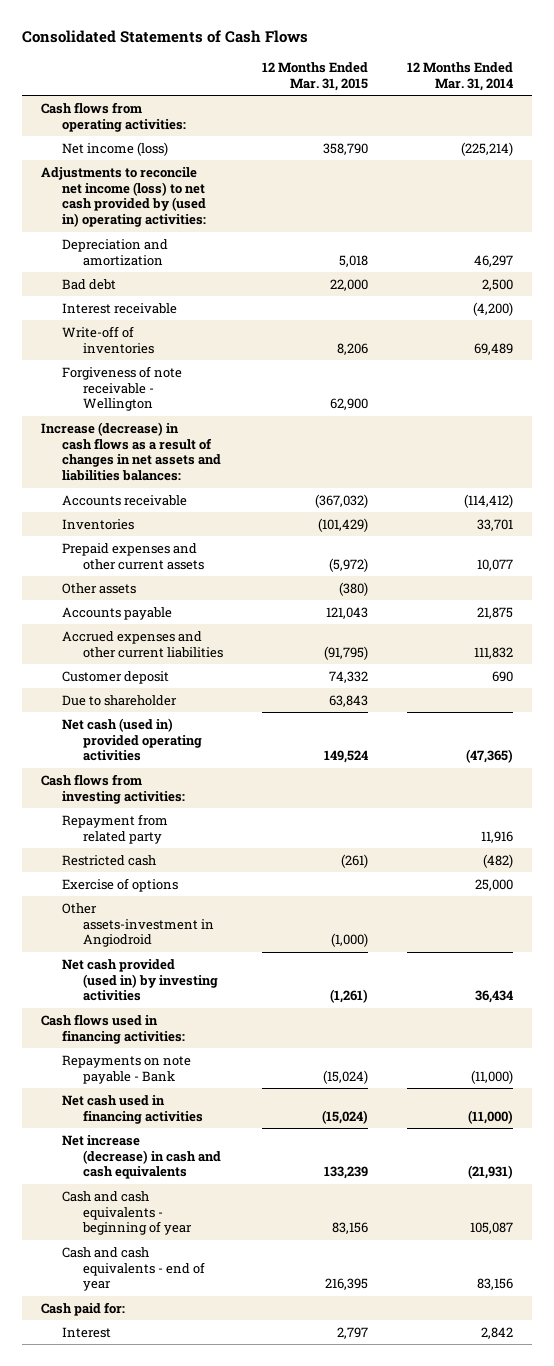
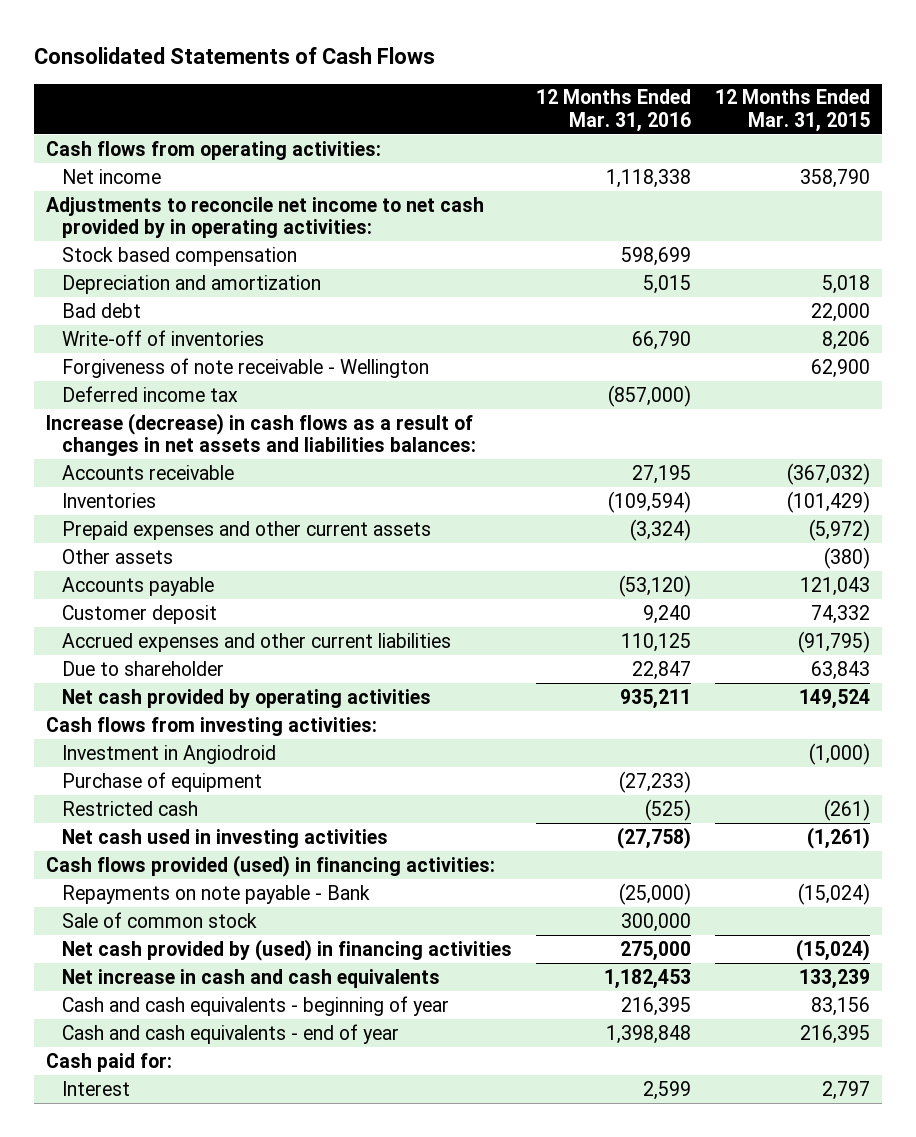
- | 12 Months Ended Mar. 31, 2015 | 12 Months Ended Mar. 31, 2014
+ | 12 Months Ended Mar. 31, 2016 | 12 Months Ended Mar. 31, 2015
- Net income (loss) | 358,790 | (225,214)
- Adjustments to reconcile net income (loss) to net cash provided by (used in) operating activities:
+ Net income | 1,118,338 | 358,790
+ Adjustments to reconcile net income to net cash provided by in operating activities:
+ Stock based compensation | 598,699 |
- Interest receivable | | (4,200)
+ Deferred income tax | (857,000) |
moved down: Accrued expenses and other current liabilities | 110,125 | (91,795)
- Net cash (used in) provided operating activities | 149,524 | (47,365)
+ Net cash provided by operating activities | 935,211 | 149,524
- Repayment from related party | | 11,916
+ Investment in Angiodroid | | (1,000)
+ Purchase of equipment | (27,233) |
- Exercise of options | | 25,000
- Other assets-investment in Angiodroid | (1,000) |
- Net cash provided (used in) by investing activities | (1,261) | 36,434
- Cash flows used in financing activities:
+ Net cash used in investing activities | (27,758) | (1,261)
+ Cash flows provided (used) in financing activities:
- Net cash used in financing activities | (15,024) | (11,000)
- Net increase (decrease) in cash and cash equivalents | 133,239 | (21,931)
+ Sale of common stock | 300,000 |
+ Net cash provided by (used) in financing activities | 275,000 | (15,024)
+ Net increase in cash and cash equivalents | 1,182,453 | 133,239

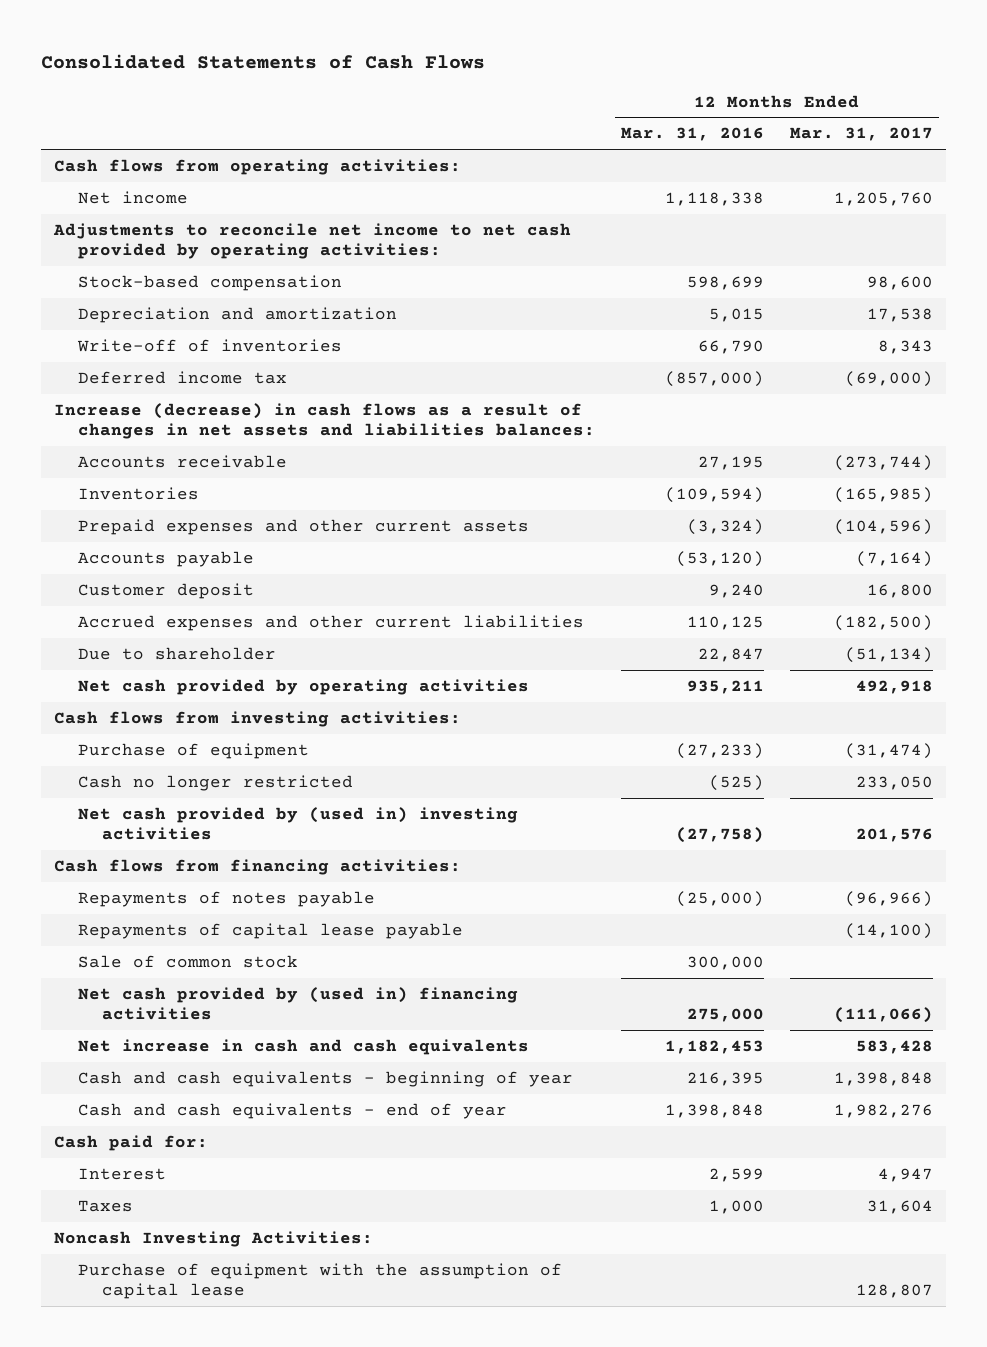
- | 12 Months Ended Mar. 31, 2016 | 12 Months Ended Mar. 31, 2015
+ | 12 Months Ended Mar. 31, 2016 | 12 Months Ended Mar. 31, 2017
- Adjustments to reconcile net income to net cash provided by in operating activities:
- Stock based compensation | 598,699 |
+ Adjustments to reconcile net income to net cash provided by operating activities:
+ Stock-based compensation | 598,699 | 98,600
- Bad debt | | 22,000
- Forgiveness of note receivable - Wellington | | 62,900
- Other assets | | (380)
- Investment in Angiodroid | | (1,000)
- Restricted cash | (525) | (261)
- Net cash used in investing activities | (27,758) | (1,261)
- Cash flows provided (used) in financing activities:
- Repayments on note payable - Bank | (25,000) | (15,024)
+ Cash no longer restricted | (525) | 233,050
+ Net cash provided by (used in) investing activities | (27,758) | 201,576
+ Cash flows from financing activities:
+ Repayments of notes payable | (25,000) | (96,966)
+ Repayments of capital lease payable | | (14,100)
- Net cash provided by (used) in financing activities | 275,000 | (15,024)
+ Net cash provided by (used in) financing activities | 275,000 | (111,066)
+ Taxes | 1,000 | 31,604
+ Noncash Investing Activities:
+ Purchase of equipment with the assumption of capital lease | | 128,807

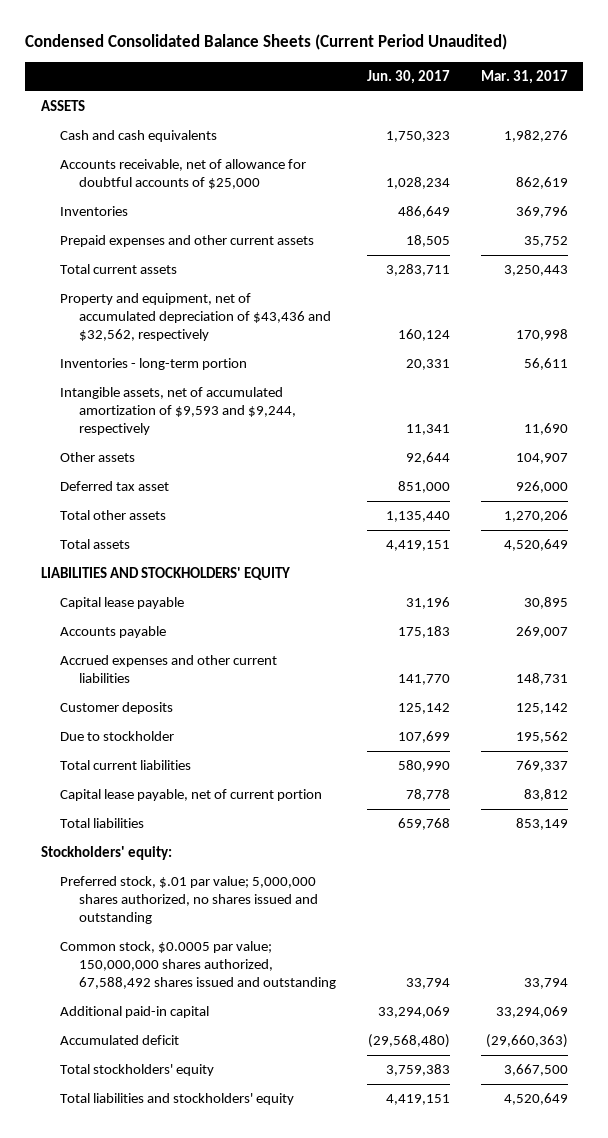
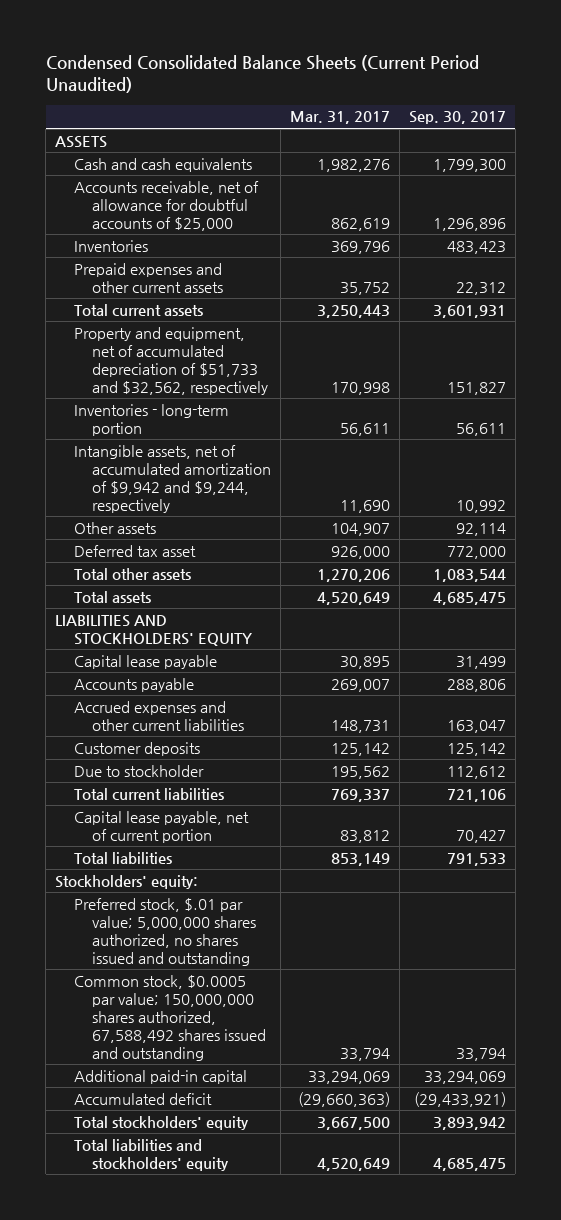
- | Jun. 30, 2017 | Mar. 31, 2017
+ | Mar. 31, 2017 | Sep. 30, 2017
- Property and equipment, net of accumulated depreciation of $43,436 and $32,562, respectively | 160,124 | 170,998
+ Property and equipment, net of accumulated depreciation of $51,733 and $32,562, respectively | 170,998 | 151,827
- Intangible assets, net of accumulated amortization of $9,593 and $9,244, respectively | 11,341 | 11,690
+ Intangible assets, net of accumulated amortization of $9,942 and $9,244, respectively | 11,690 | 10,992

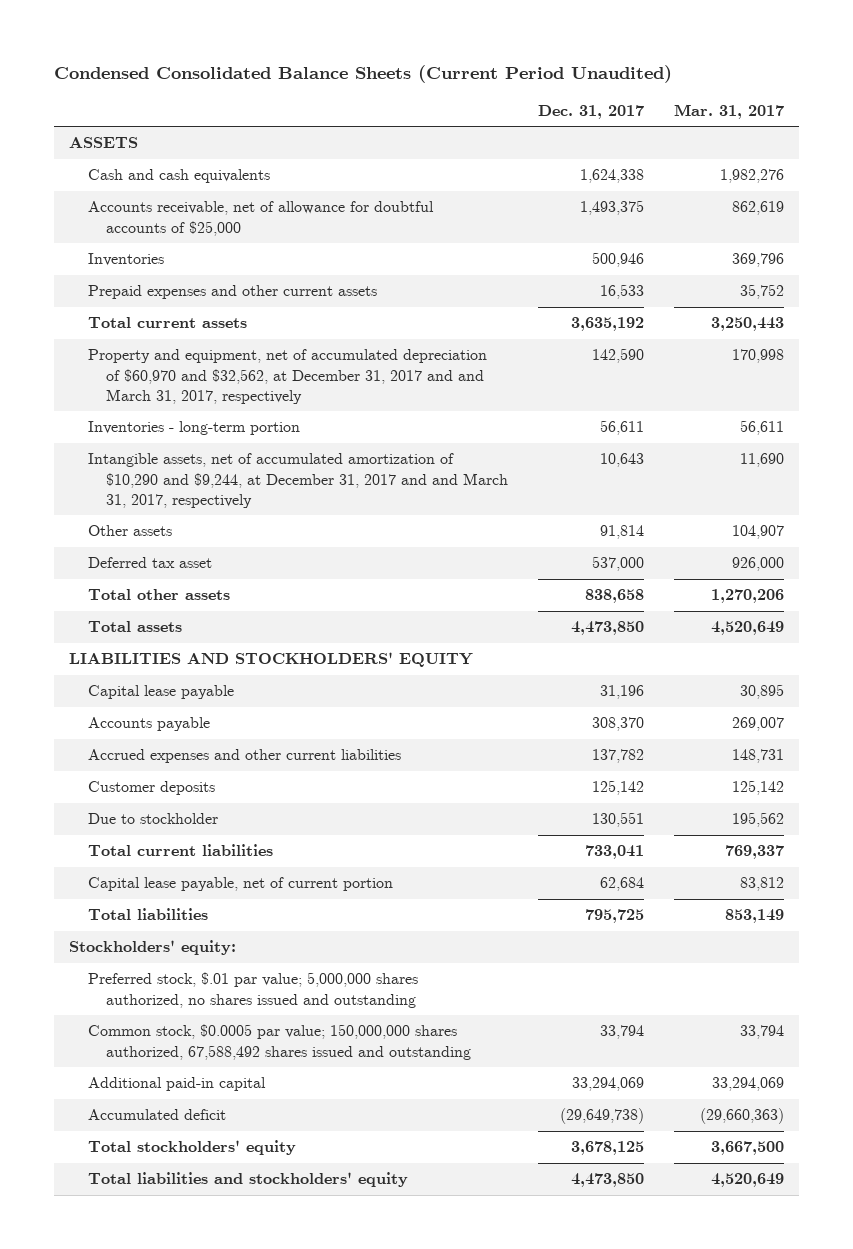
- | Mar. 31, 2017 | Sep. 30, 2017
+ | Dec. 31, 2017 | Mar. 31, 2017
- Property and equipment, net of accumulated depreciation of $51,733 and $32,562, respectively | 170,998 | 151,827
+ Property and equipment, net of accumulated depreciation of $60,970 and $32,562, at December 31, 2017 and and March 31, 2017, respectively | 142,590 | 170,998
- Intangible assets, net of accumulated amortization of $9,942 and $9,244, respectively | 11,690 | 10,992
+ Intangible assets, net of accumulated amortization of $10,290 and $9,244, at December 31, 2017 and and March 31, 2017, respectively | 10,643 | 11,690

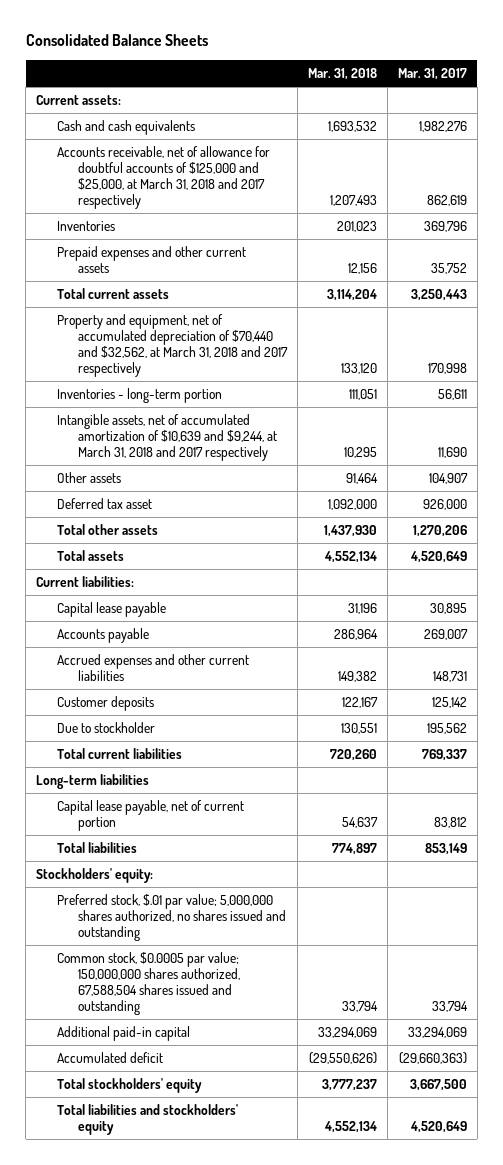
- Condensed Consolidated Balance Sheets (Current Period Unaudited)
+ Consolidated Balance Sheets
- | Dec. 31, 2017 | Mar. 31, 2017
+ | Mar. 31, 2018 | Mar. 31, 2017
- ASSETS
+ Current assets:
- Accounts receivable, net of allowance for doubtful accounts of $25,000 | 1,493,375 | 862,619
+ Accounts receivable, net of allowance for doubtful accounts of $125,000 and $25,000, at March 31, 2018 and 2017 respectively | 1,207,493 | 862,619
- Property and equipment, net of accumulated depreciation of $60,970 and $32,562, at December 31, 2017 and and March 31, 2017, respectively | 142,590 | 170,998
+ Property and equipment, net of accumulated depreciation of $70,440 and $32,562, at March 31, 2018 and 2017 respectively | 133,120 | 170,998
- Intangible assets, net of accumulated amortization of $10,290 and $9,244, at December 31, 2017 and and March 31, 2017, respectively | 10,643 | 11,690
+ Intangible assets, net of accumulated amortization of $10,639 and $9,244, at March 31, 2018 and 2017 respectively | 10,295 | 11,690
- LIABILITIES AND STOCKHOLDERS' EQUITY
+ Current liabilities:
+ Long-term liabilities
- Common stock, $0.0005 par value; 150,000,000 shares authorized, 67,588,492 shares issued and outstanding | 33,794 | 33,794
+ Common stock, $0.0005 par value; 150,000,000 shares authorized, 67,588,504 shares issued and outstanding | 33,794 | 33,794

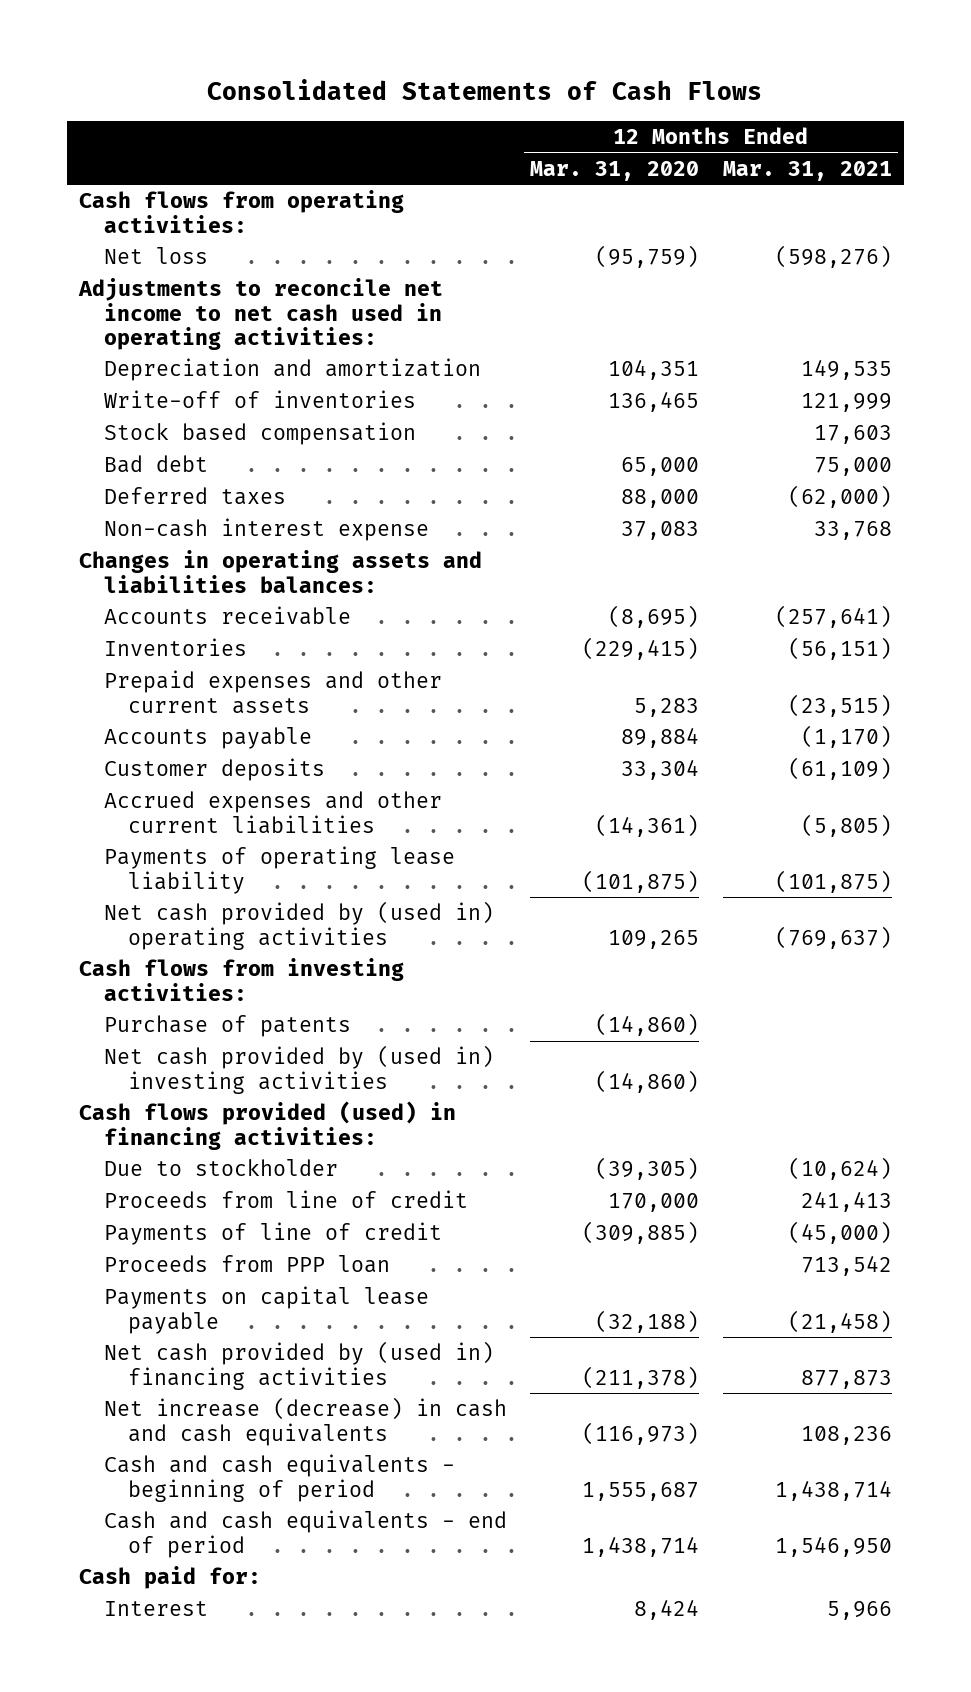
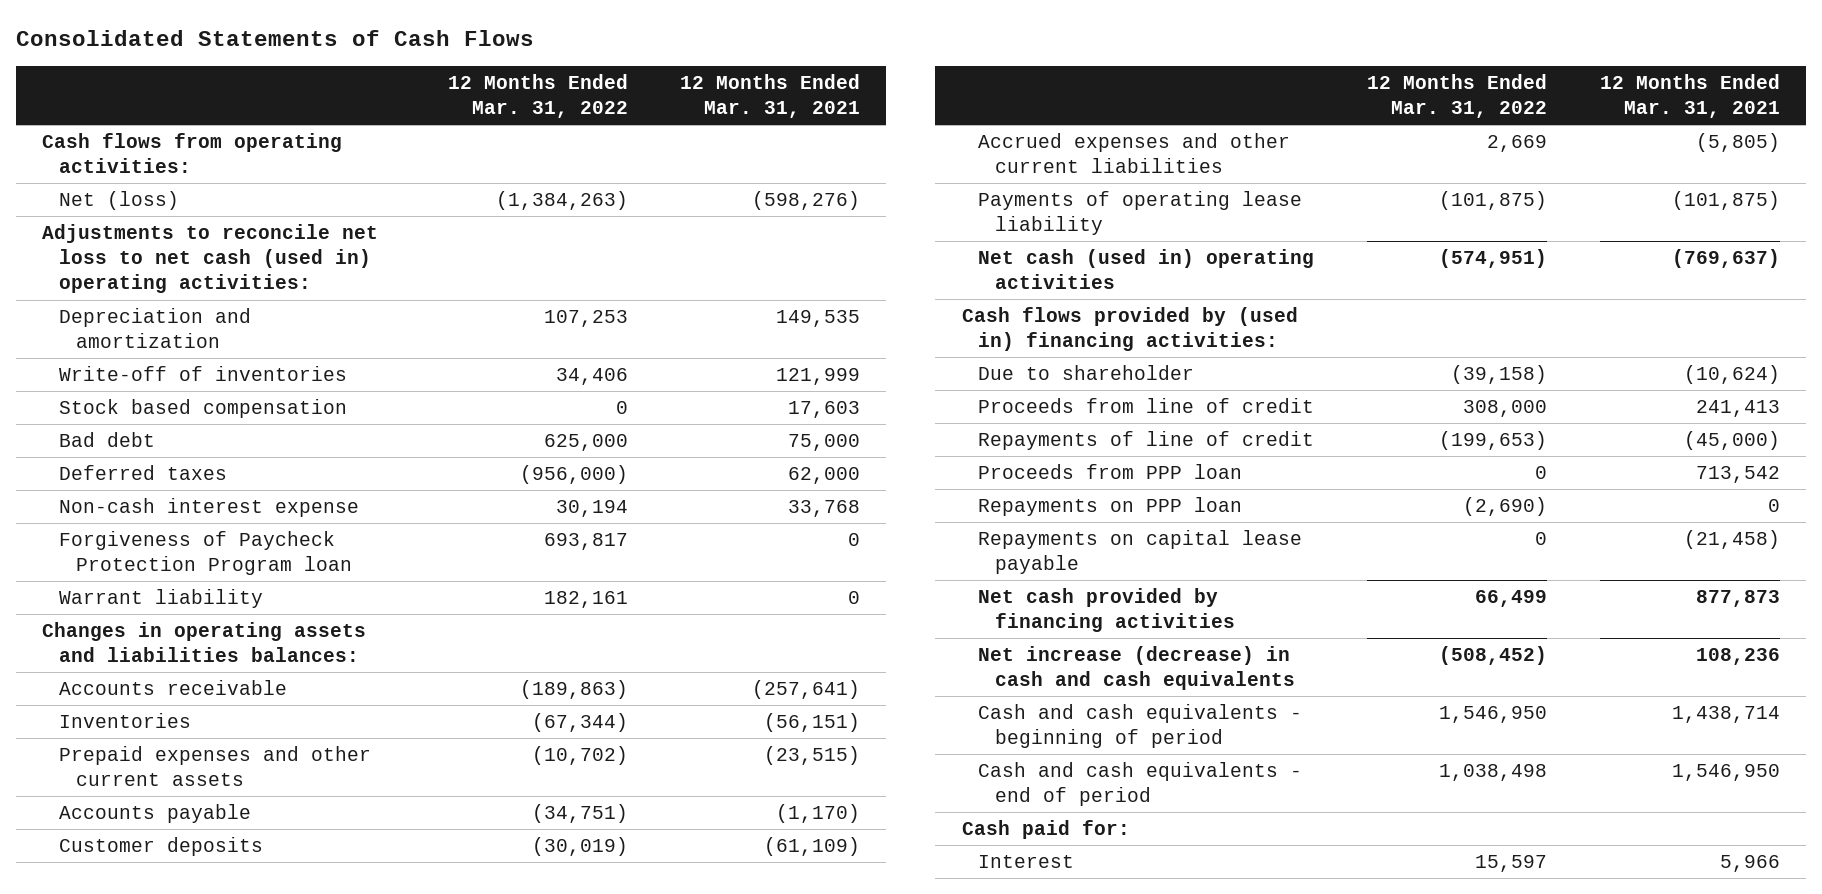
- | 12 Months Ended Mar. 31, 2020 | 12 Months Ended Mar. 31, 2021
+ | 12 Months Ended Mar. 31, 2022 | 12 Months Ended Mar. 31, 2021
- Net loss | (95,759) | (598,276)
- Adjustments to reconcile net income to net cash used in operating activities:
+ Net (loss) | (1,384,263) | (598,276)
+ Adjustments to reconcile net loss to net cash (used in) operating activities:
- Deferred taxes | 88,000 | (62,000)
+ Deferred taxes | (956,000) | 62,000
+ Forgiveness of Paycheck Protection Program loan | 693,817 | 0
+ Warrant liability | 182,161 | 0
- Net cash provided by (used in) operating activities | 109,265 | (769,637)
- Cash flows from investing activities:
- Purchase of patents | (14,860) |
- Net cash provided by (used in) investing activities | (14,860) |
- Cash flows provided (used) in financing activities:
- Due to stockholder | (39,305) | (10,624)
+ Net cash (used in) operating activities | (574,951) | (769,637)
+ Cash flows provided by (used in) financing activities:
+ Due to shareholder | (39,158) | (10,624)
- Payments of line of credit | (309,885) | (45,000)
+ Repayments of line of credit | (199,653) | (45,000)
- Payments on capital lease payable | (32,188) | (21,458)
- Net cash provided by (used in) financing activities | (211,378) | 877,873
+ Repayments on PPP loan | (2,690) | 0
+ Repayments on capital lease payable | 0 | (21,458)
+ Net cash provided by financing activities | 66,499 | 877,873

